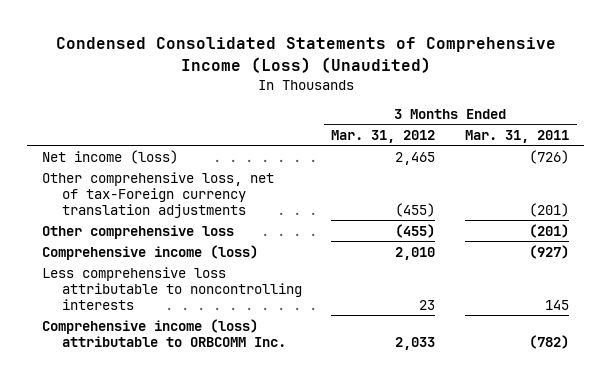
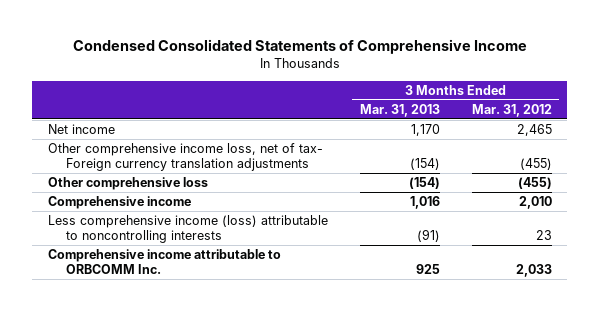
- Condensed Consolidated Statements of Comprehensive Income (Loss) (Unaudited)
+ Condensed Consolidated Statements of Comprehensive Income
- | 3 Months Ended Mar. 31, 2012 | 3 Months Ended Mar. 31, 2011
+ | 3 Months Ended Mar. 31, 2013 | 3 Months Ended Mar. 31, 2012
- Net income (loss) | 2,465 | (726)
- Other comprehensive loss, net of tax-Foreign currency translation adjustments | (455) | (201)
+ Net income | 1,170 | 2,465
+ Other comprehensive income loss, net of tax- Foreign currency translation adjustments | (154) | (455)
- Comprehensive income (loss) | 2,010 | (927)
- Less comprehensive loss attributable to noncontrolling interests | 23 | 145
- Comprehensive income (loss) attributable to ORBCOMM Inc. | 2,033 | (782)
+ Comprehensive income | 1,016 | 2,010
+ Less comprehensive income (loss) attributable to noncontrolling interests | (91) | 23
+ Comprehensive income attributable to ORBCOMM Inc. | 925 | 2,033

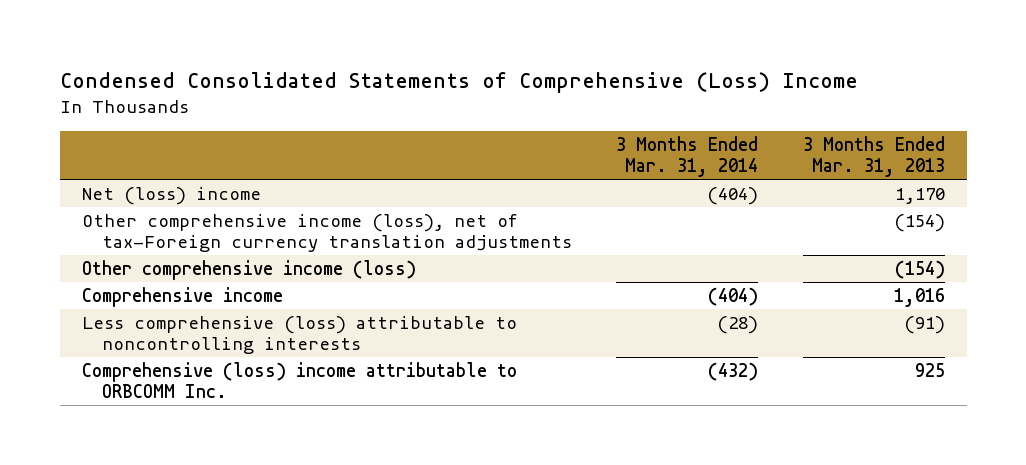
- Condensed Consolidated Statements of Comprehensive Income
+ Condensed Consolidated Statements of Comprehensive (Loss) Income
- | 3 Months Ended Mar. 31, 2013 | 3 Months Ended Mar. 31, 2012
+ | 3 Months Ended Mar. 31, 2014 | 3 Months Ended Mar. 31, 2013
- Net income | 1,170 | 2,465
- Other comprehensive income loss, net of tax- Foreign currency translation adjustments | (154) | (455)
- Other comprehensive loss | (154) | (455)
+ Net (loss) income | (404) | 1,170
+ Other comprehensive income (loss), net of tax-Foreign currency translation adjustments | | (154)
+ Other comprehensive income (loss) | | (154)
- Less comprehensive income (loss) attributable to noncontrolling interests | (91) | 23
- Comprehensive income attributable to ORBCOMM Inc. | 925 | 2,033
+ Less comprehensive (loss) attributable to noncontrolling interests | (28) | (91)
+ Comprehensive (loss) income attributable to ORBCOMM Inc. | (432) | 925

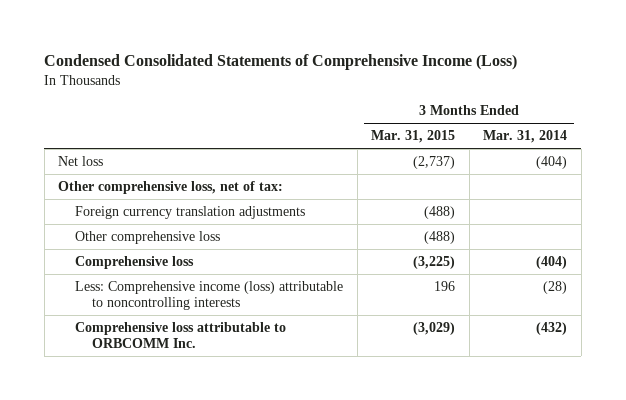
- Condensed Consolidated Statements of Comprehensive (Loss) Income
+ Condensed Consolidated Statements of Comprehensive Income (Loss)
- | 3 Months Ended Mar. 31, 2014 | 3 Months Ended Mar. 31, 2013
+ | 3 Months Ended Mar. 31, 2015 | 3 Months Ended Mar. 31, 2014
- Net (loss) income | (404) | 1,170
- Other comprehensive income (loss), net of tax-Foreign currency translation adjustments | | (154)
- Other comprehensive income (loss) | | (154)
- Comprehensive income | (404) | 1,016
- Less comprehensive (loss) attributable to noncontrolling interests | (28) | (91)
- Comprehensive (loss) income attributable to ORBCOMM Inc. | (432) | 925
+ Net loss | (2,737) | (404)
+ Other comprehensive loss, net of tax:
+ Foreign currency translation adjustments | (488) |
+ Other comprehensive loss | (488) |
+ Comprehensive loss | (3,225) | (404)
+ Less: Comprehensive income (loss) attributable to noncontrolling interests | 196 | (28)
+ Comprehensive loss attributable to ORBCOMM Inc. | (3,029) | (432)

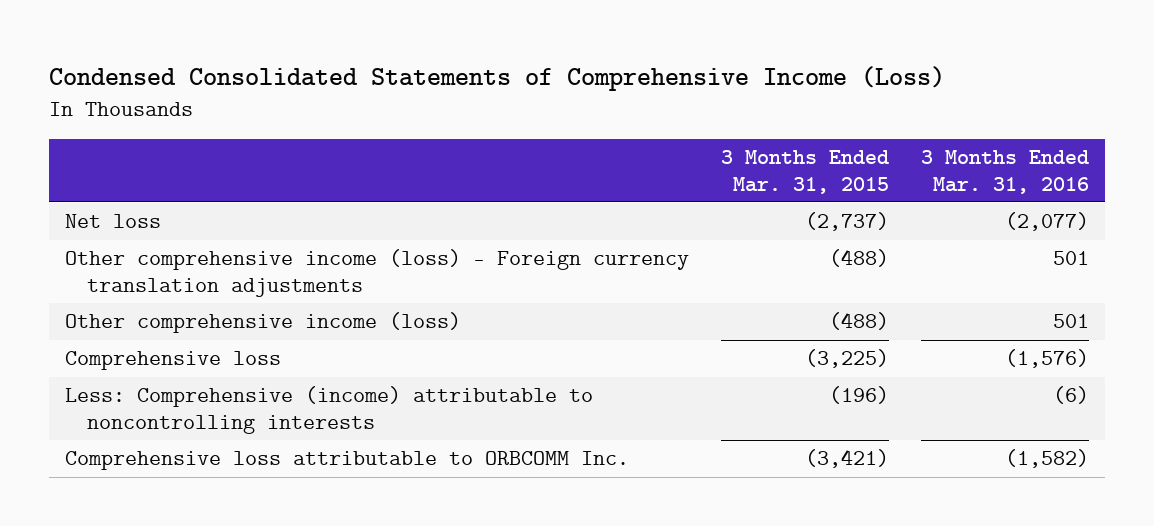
- | 3 Months Ended Mar. 31, 2015 | 3 Months Ended Mar. 31, 2014
+ | 3 Months Ended Mar. 31, 2015 | 3 Months Ended Mar. 31, 2016
- Other comprehensive loss, net of tax:
- Foreign currency translation adjustments | (488) |
- Other comprehensive loss | (488) |
+ Other comprehensive income (loss) - Foreign currency translation adjustments | (488) | 501
+ Other comprehensive income (loss) | (488) | 501
- Less: Comprehensive income (loss) attributable to noncontrolling interests | 196 | (28)
- Comprehensive loss attributable to ORBCOMM Inc. | (3,029) | (432)
+ Less: Comprehensive (income) attributable to noncontrolling interests | (196) | (6)
+ Comprehensive loss attributable to ORBCOMM Inc. | (3,421) | (1,582)

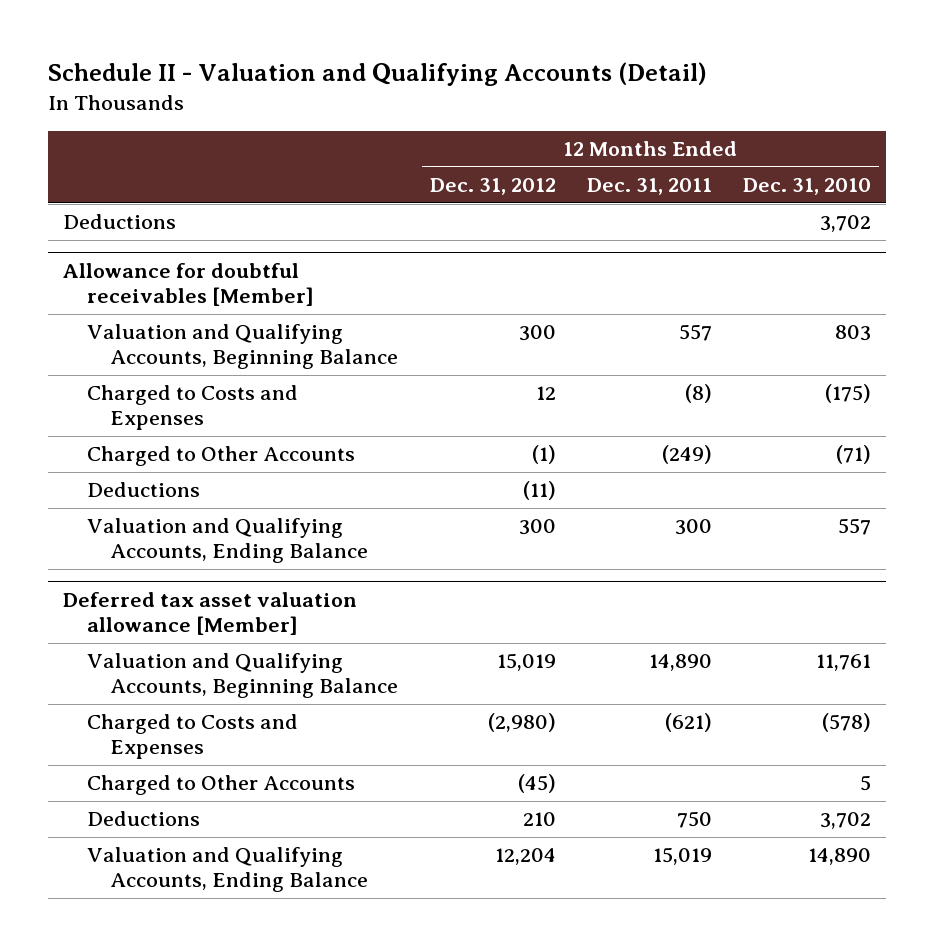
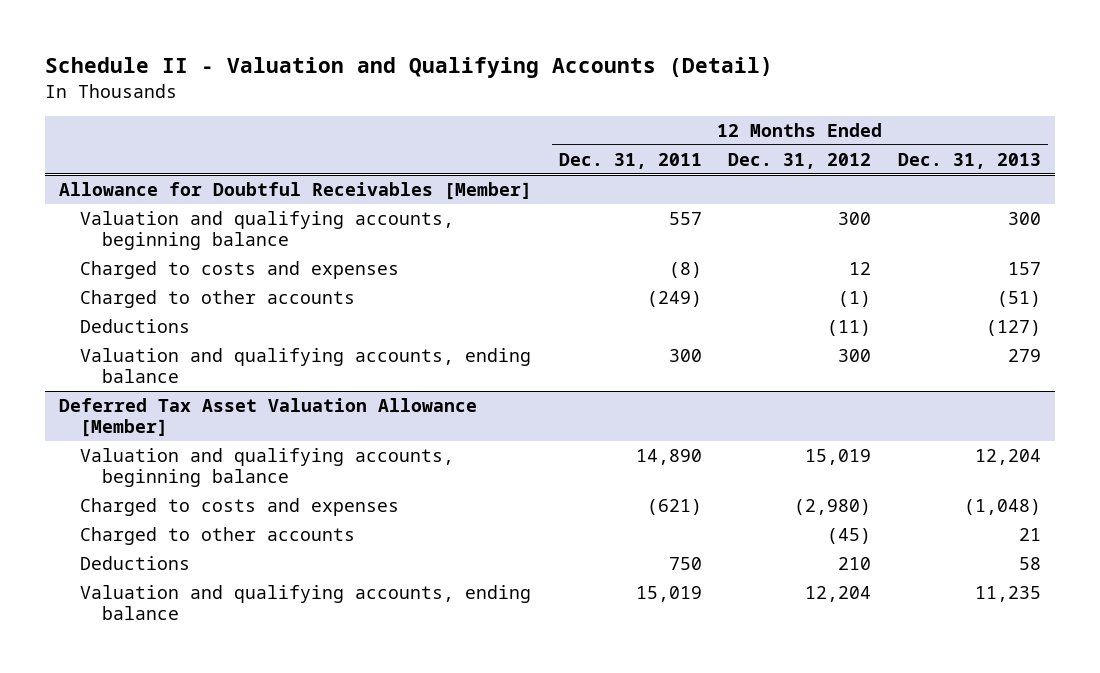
- | 12 Months Ended Dec. 31, 2012 | 12 Months Ended Dec. 31, 2011 | 12 Months Ended Dec. 31, 2010
+ | 12 Months Ended Dec. 31, 2011 | 12 Months Ended Dec. 31, 2012 | 12 Months Ended Dec. 31, 2013
- Deductions | | | 3,702
- Allowance for doubtful receivables [Member]
- Valuation and Qualifying Accounts, Beginning Balance | 300 | 557 | 803
- Charged to Costs and Expenses | 12 | (8) | (175)
- Charged to Other Accounts | (1) | (249) | (71)
+ Allowance for Doubtful Receivables [Member]
+ Valuation and qualifying accounts, beginning balance | 557 | 300 | 300
+ Charged to costs and expenses | (8) | 12 | 157
+ Charged to other accounts | (249) | (1) | (51)
- Valuation and Qualifying Accounts, Ending Balance | 300 | 300 | 557
- Deferred tax asset valuation allowance [Member]
- Valuation and Qualifying Accounts, Beginning Balance | 15,019 | 14,890 | 11,761
- Charged to Costs and Expenses | (2,980) | (621) | (578)
- Charged to Other Accounts | (45) | | 5
+ Valuation and qualifying accounts, ending balance | 300 | 300 | 279
+ Deferred Tax Asset Valuation Allowance [Member]
+ Valuation and qualifying accounts, beginning balance | 14,890 | 15,019 | 12,204
+ Charged to costs and expenses | (621) | (2,980) | (1,048)
+ Charged to other accounts | | (45) | 21
- Valuation and Qualifying Accounts, Ending Balance | 12,204 | 15,019 | 14,890
+ Valuation and qualifying accounts, ending balance | 15,019 | 12,204 | 11,235

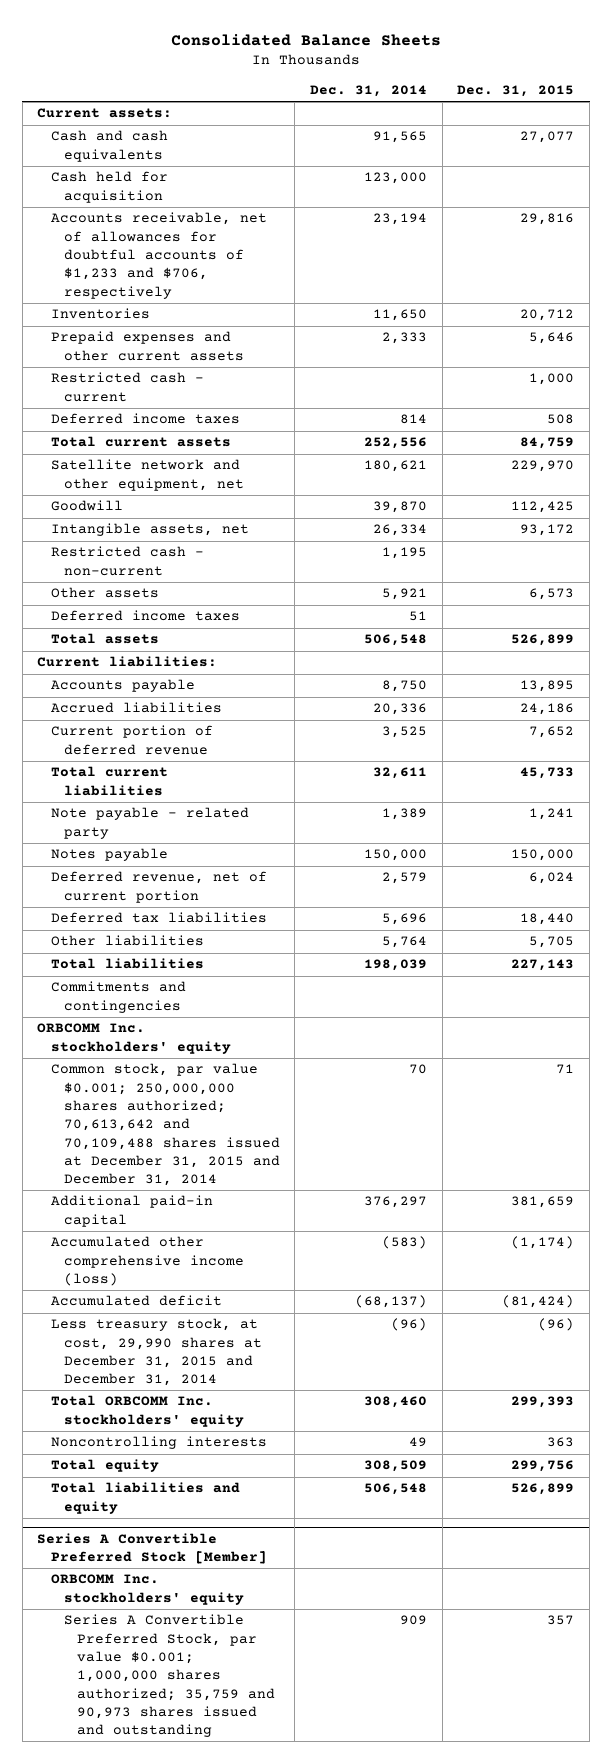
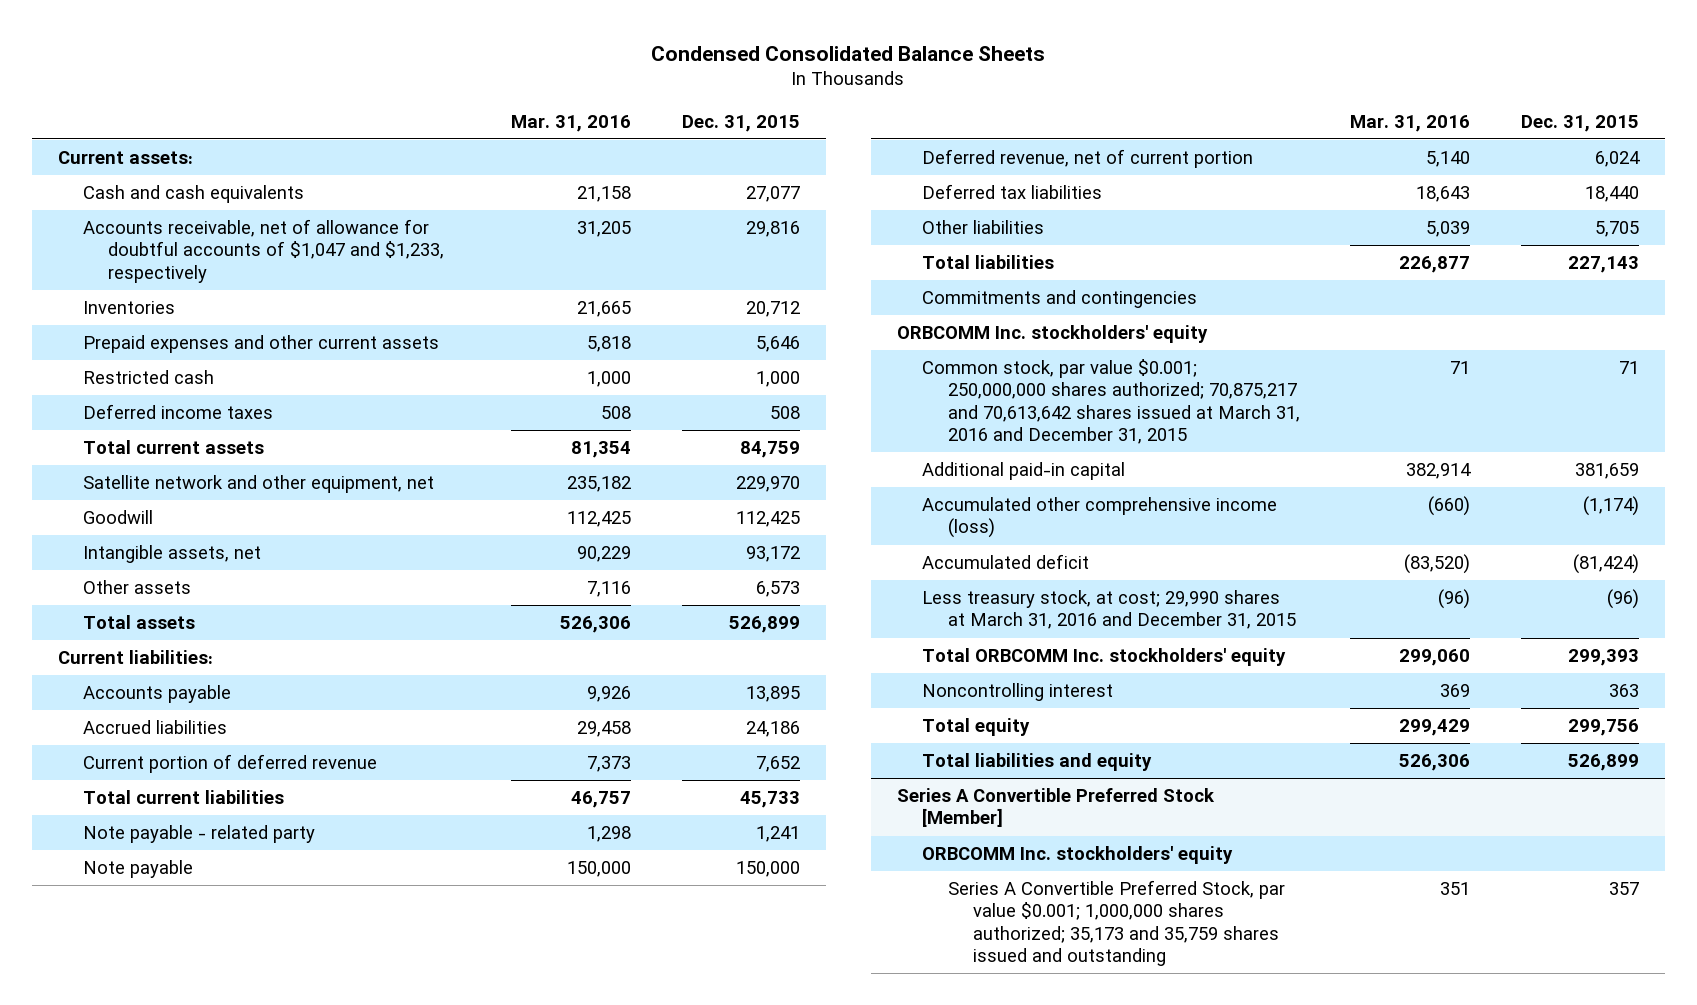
- Consolidated Balance Sheets
+ Condensed Consolidated Balance Sheets
- | Dec. 31, 2014 | Dec. 31, 2015
+ | Mar. 31, 2016 | Dec. 31, 2015
- Cash held for acquisition | 123,000 |
- Accounts receivable, net of allowances for doubtful accounts of $1,233 and $706, respectively | 23,194 | 29,816
+ Accounts receivable, net of allowance for doubtful accounts of $1,047 and $1,233, respectively | 31,205 | 29,816
- Restricted cash - current | | 1,000
+ Restricted cash | 1,000 | 1,000
- Restricted cash - non-current | 1,195 |
- Deferred income taxes | 51 |
- Notes payable | 150,000 | 150,000
+ Note payable | 150,000 | 150,000
- Common stock, par value $0.001; 250,000,000 shares authorized; 70,613,642 and 70,109,488 shares issued at December 31, 2015 and December 31, 2014 | 70 | 71
+ Common stock, par value $0.001; 250,000,000 shares authorized; 70,875,217 and 70,613,642 shares issued at March 31, 2016 and December 31, 2015 | 71 | 71
- Less treasury stock, at cost, 29,990 shares at December 31, 2015 and December 31, 2014 | (96) | (96)
+ Less treasury stock, at cost; 29,990 shares at March 31, 2016 and December 31, 2015 | (96) | (96)
- Noncontrolling interests | 49 | 363
+ Noncontrolling interest | 369 | 363
@ Series A Convertible Preferred Stock [Member]
- Series A Convertible Preferred Stock, par value $0.001; 1,000,000 shares authorized; 35,759 and 90,973 shares issued and outstanding | 909 | 357
+ Series A Convertible Preferred Stock, par value $0.001; 1,000,000 shares authorized; 35,173 and 35,759 shares issued and outstanding | 351 | 357

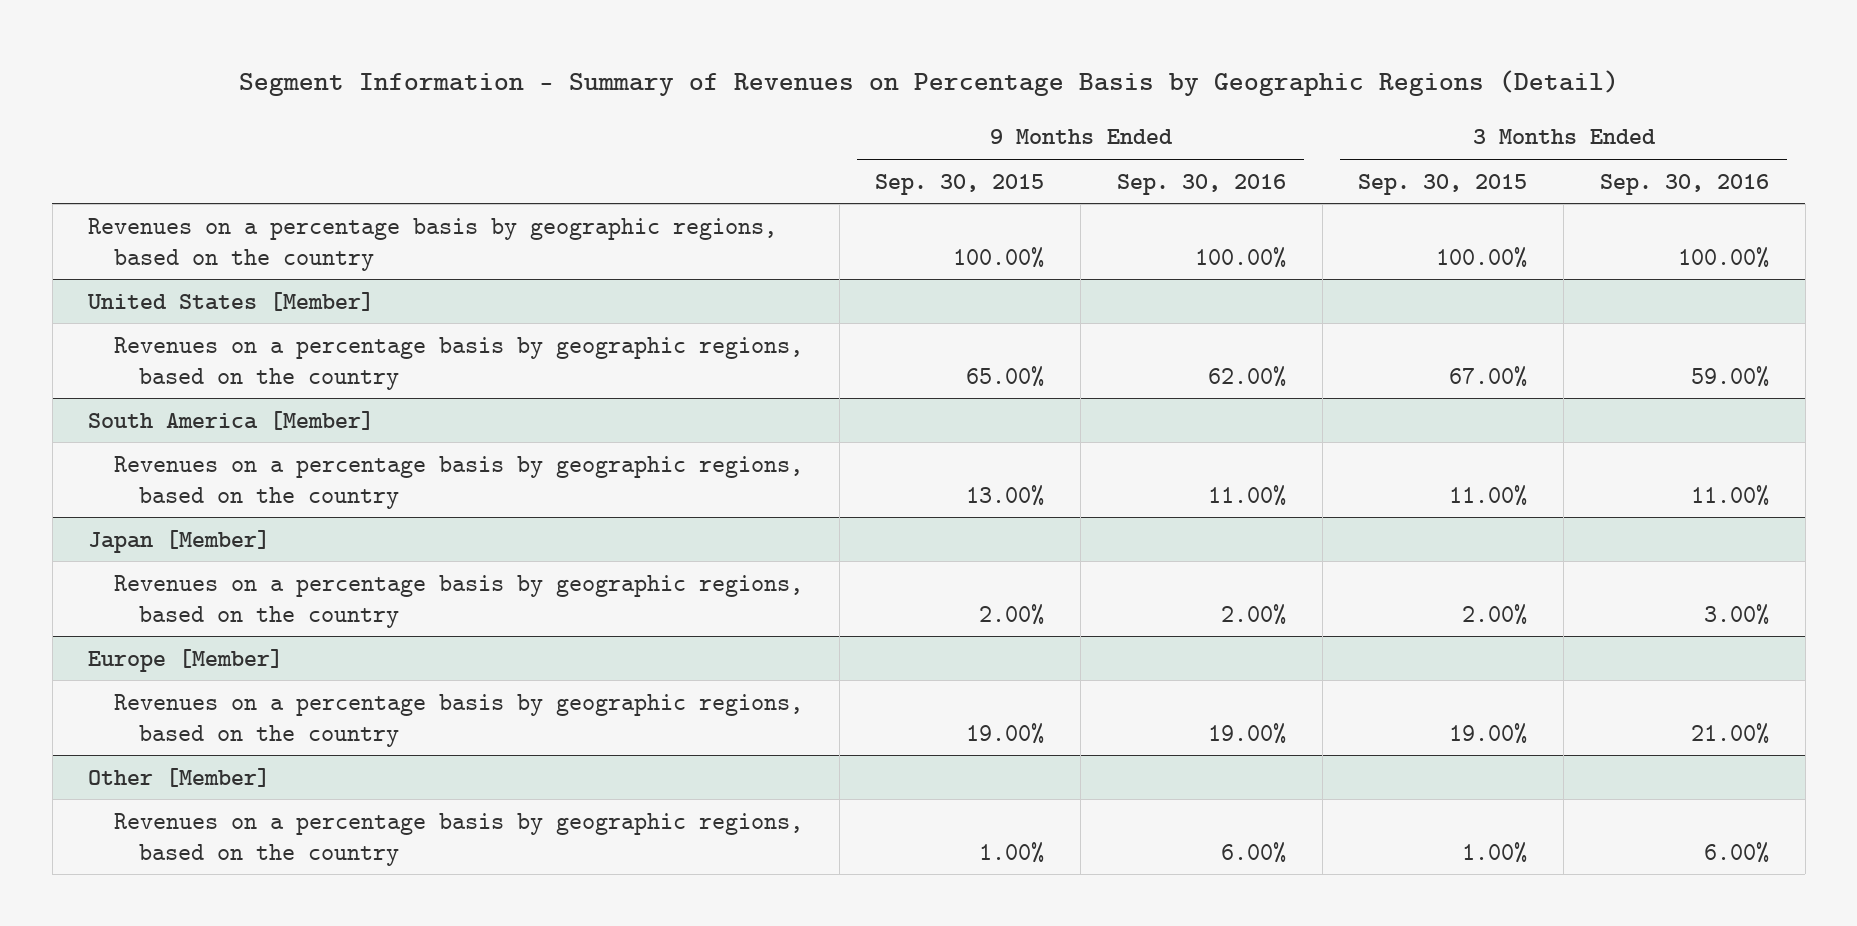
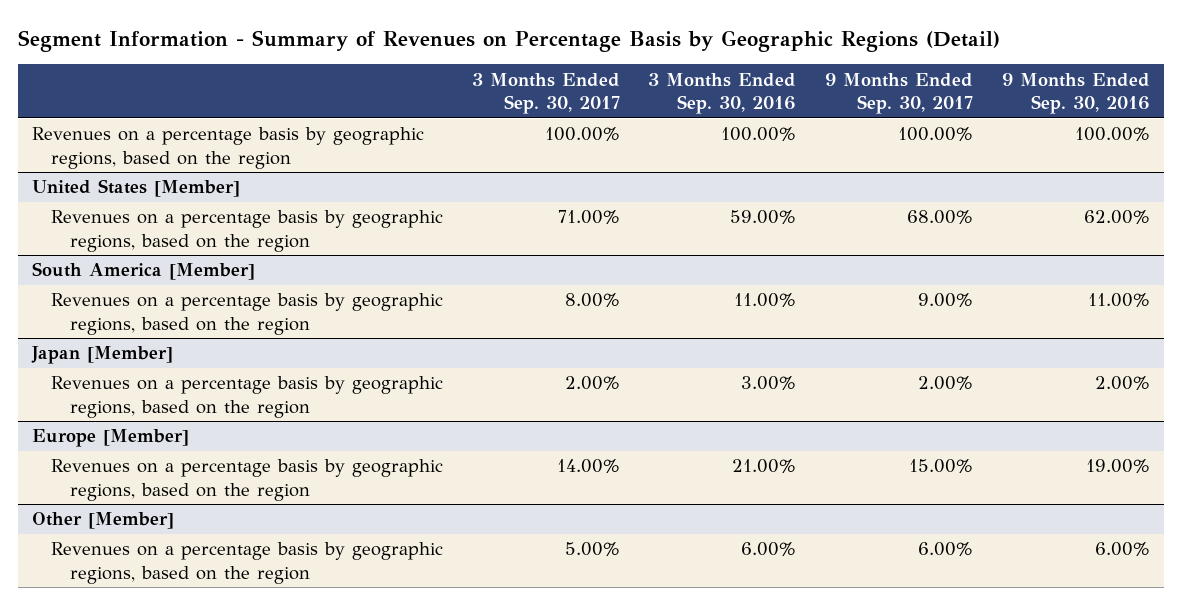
- | 9 Months Ended Sep. 30, 2015 | 9 Months Ended Sep. 30, 2016 | 3 Months Ended Sep. 30, 2015 | 3 Months Ended Sep. 30, 2016
+ | 3 Months Ended Sep. 30, 2017 | 3 Months Ended Sep. 30, 2016 | 9 Months Ended Sep. 30, 2017 | 9 Months Ended Sep. 30, 2016
- Revenues on a percentage basis by geographic regions, based on the country | 100.00% | 100.00% | 100.00% | 100.00%
+ Revenues on a percentage basis by geographic regions, based on the region | 100.00% | 100.00% | 100.00% | 100.00%
@ United States [Member]
- Revenues on a percentage basis by geographic regions, based on the country | 65.00% | 62.00% | 67.00% | 59.00%
+ Revenues on a percentage basis by geographic regions, based on the region | 71.00% | 59.00% | 68.00% | 62.00%
@ South America [Member]
- Revenues on a percentage basis by geographic regions, based on the country | 13.00% | 11.00% | 11.00% | 11.00%
+ Revenues on a percentage basis by geographic regions, based on the region | 8.00% | 11.00% | 9.00% | 11.00%
@ Japan [Member]
- Revenues on a percentage basis by geographic regions, based on the country | 2.00% | 2.00% | 2.00% | 3.00%
+ Revenues on a percentage basis by geographic regions, based on the region | 2.00% | 3.00% | 2.00% | 2.00%
@ Europe [Member]
- Revenues on a percentage basis by geographic regions, based on the country | 19.00% | 19.00% | 19.00% | 21.00%
+ Revenues on a percentage basis by geographic regions, based on the region | 14.00% | 21.00% | 15.00% | 19.00%
@ Other [Member]
- Revenues on a percentage basis by geographic regions, based on the country | 1.00% | 6.00% | 1.00% | 6.00%
+ Revenues on a percentage basis by geographic regions, based on the region | 5.00% | 6.00% | 6.00% | 6.00%

